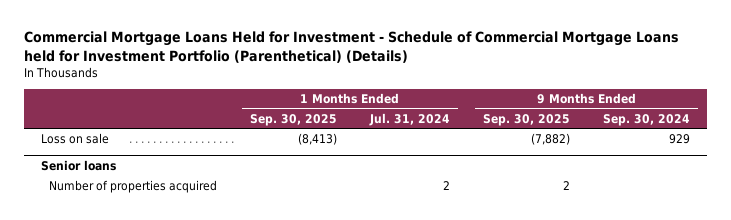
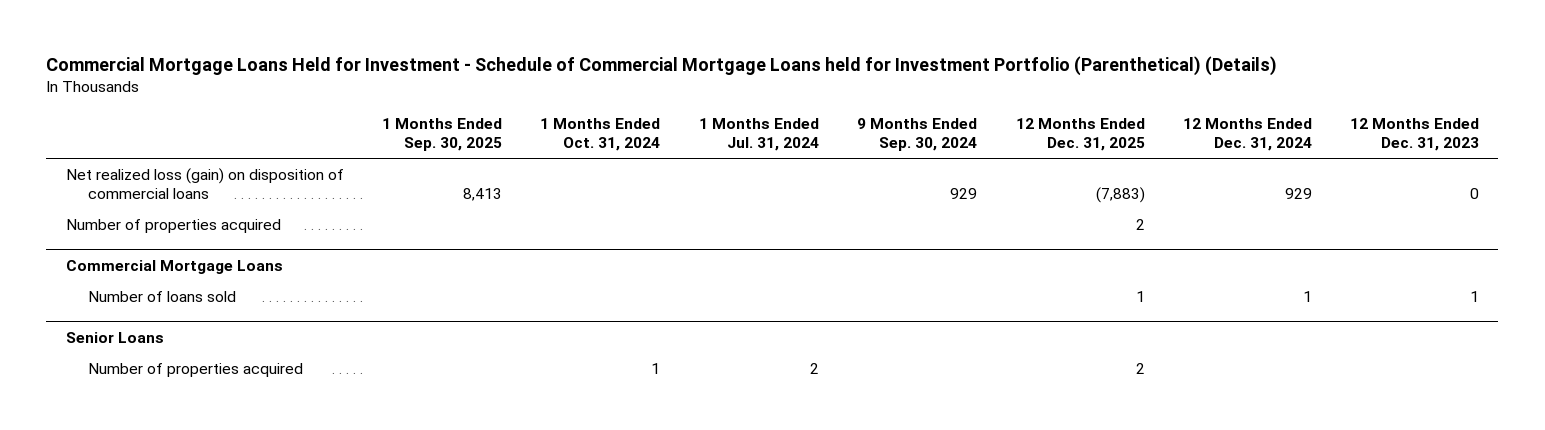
- | 1 Months Ended Sep. 30, 2025 | 1 Months Ended Jul. 31, 2024 | 9 Months Ended Sep. 30, 2025 | 9 Months Ended Sep. 30, 2024
+ | 1 Months Ended Sep. 30, 2025 | 1 Months Ended Oct. 31, 2024 | 1 Months Ended Jul. 31, 2024 | 9 Months Ended Sep. 30, 2024 | 12 Months Ended Dec. 31, 2025 | 12 Months Ended Dec. 31, 2024 | 12 Months Ended Dec. 31, 2023
- Loss on sale | (8,413) | | (7,882) | 929
- Senior loans
+ Net realized loss (gain) on disposition of commercial loans | 8,413 | | | 929 | (7,883) | 929 | 0
+ Number of properties acquired | | | | | 2 | |
+ Commercial Mortgage Loans
+ Number of loans sold | | | | | 1 | 1 | 1
+ Senior Loans

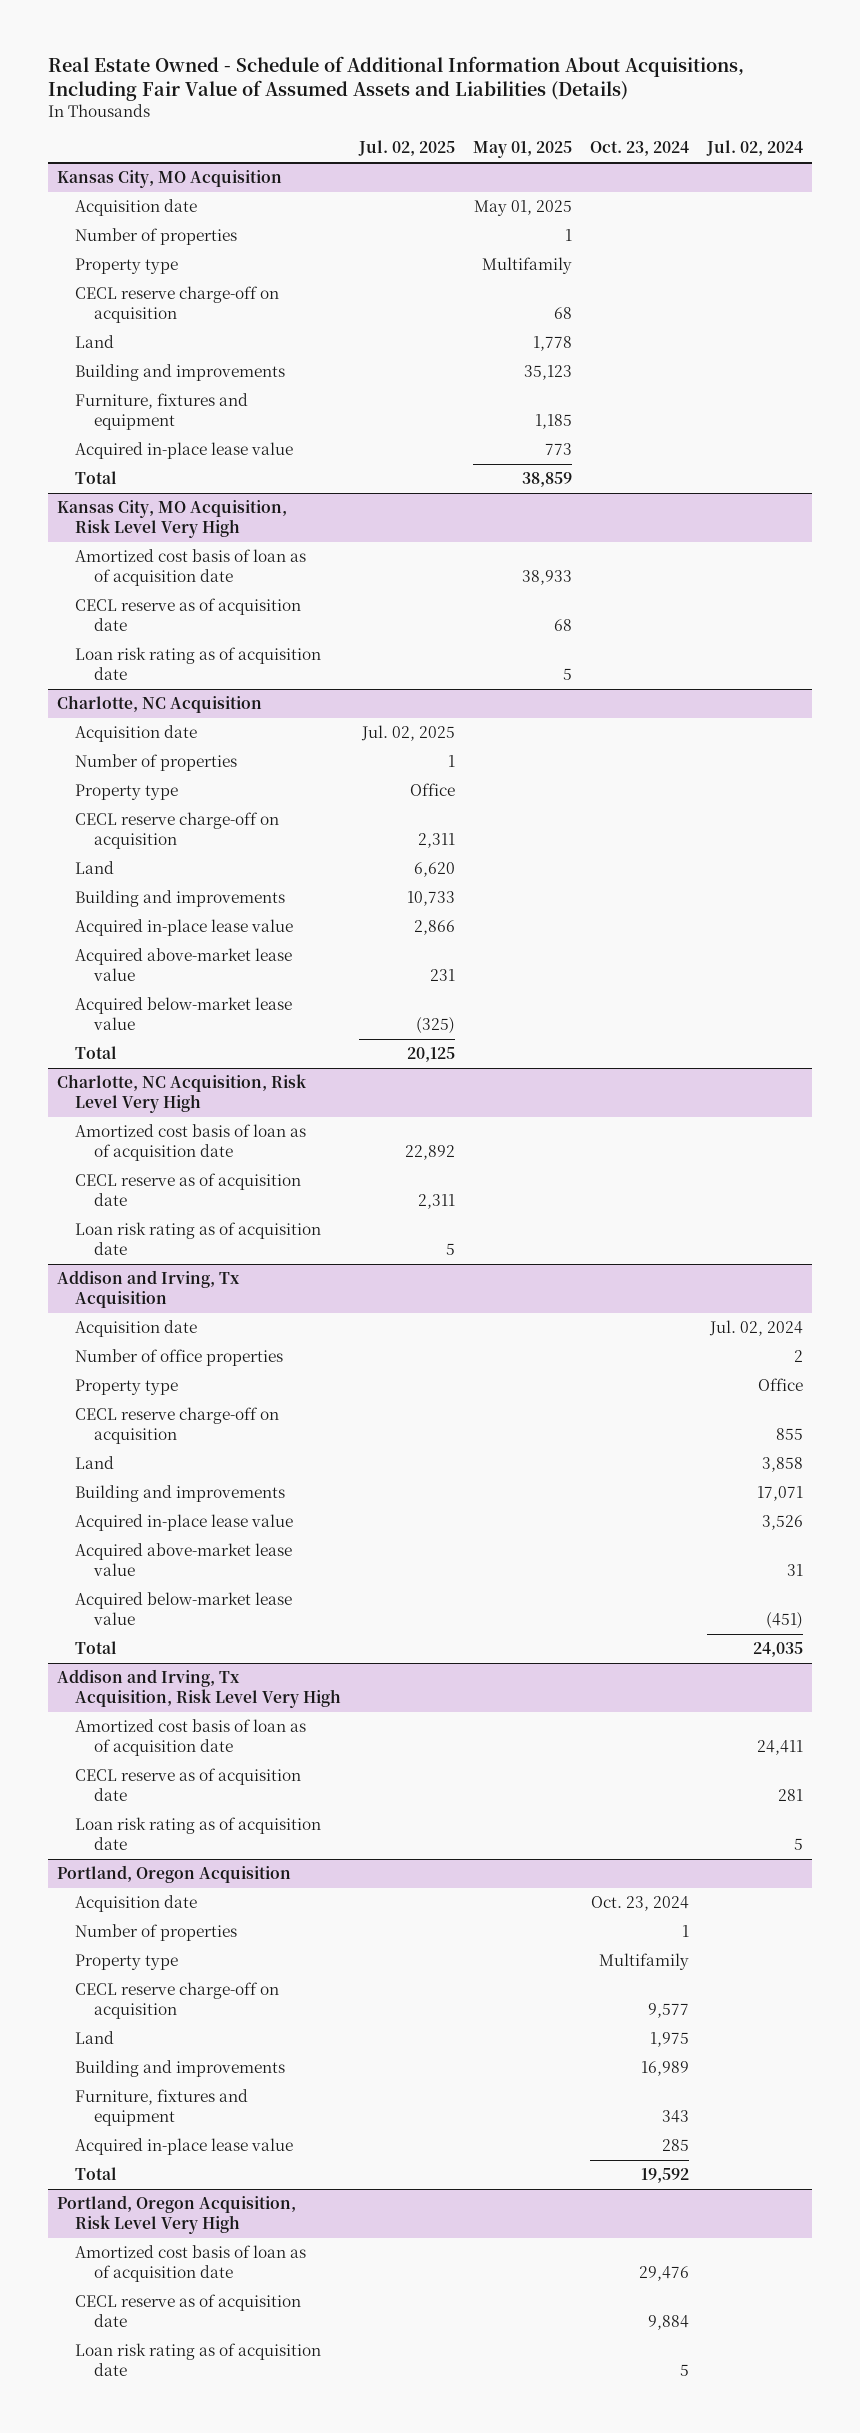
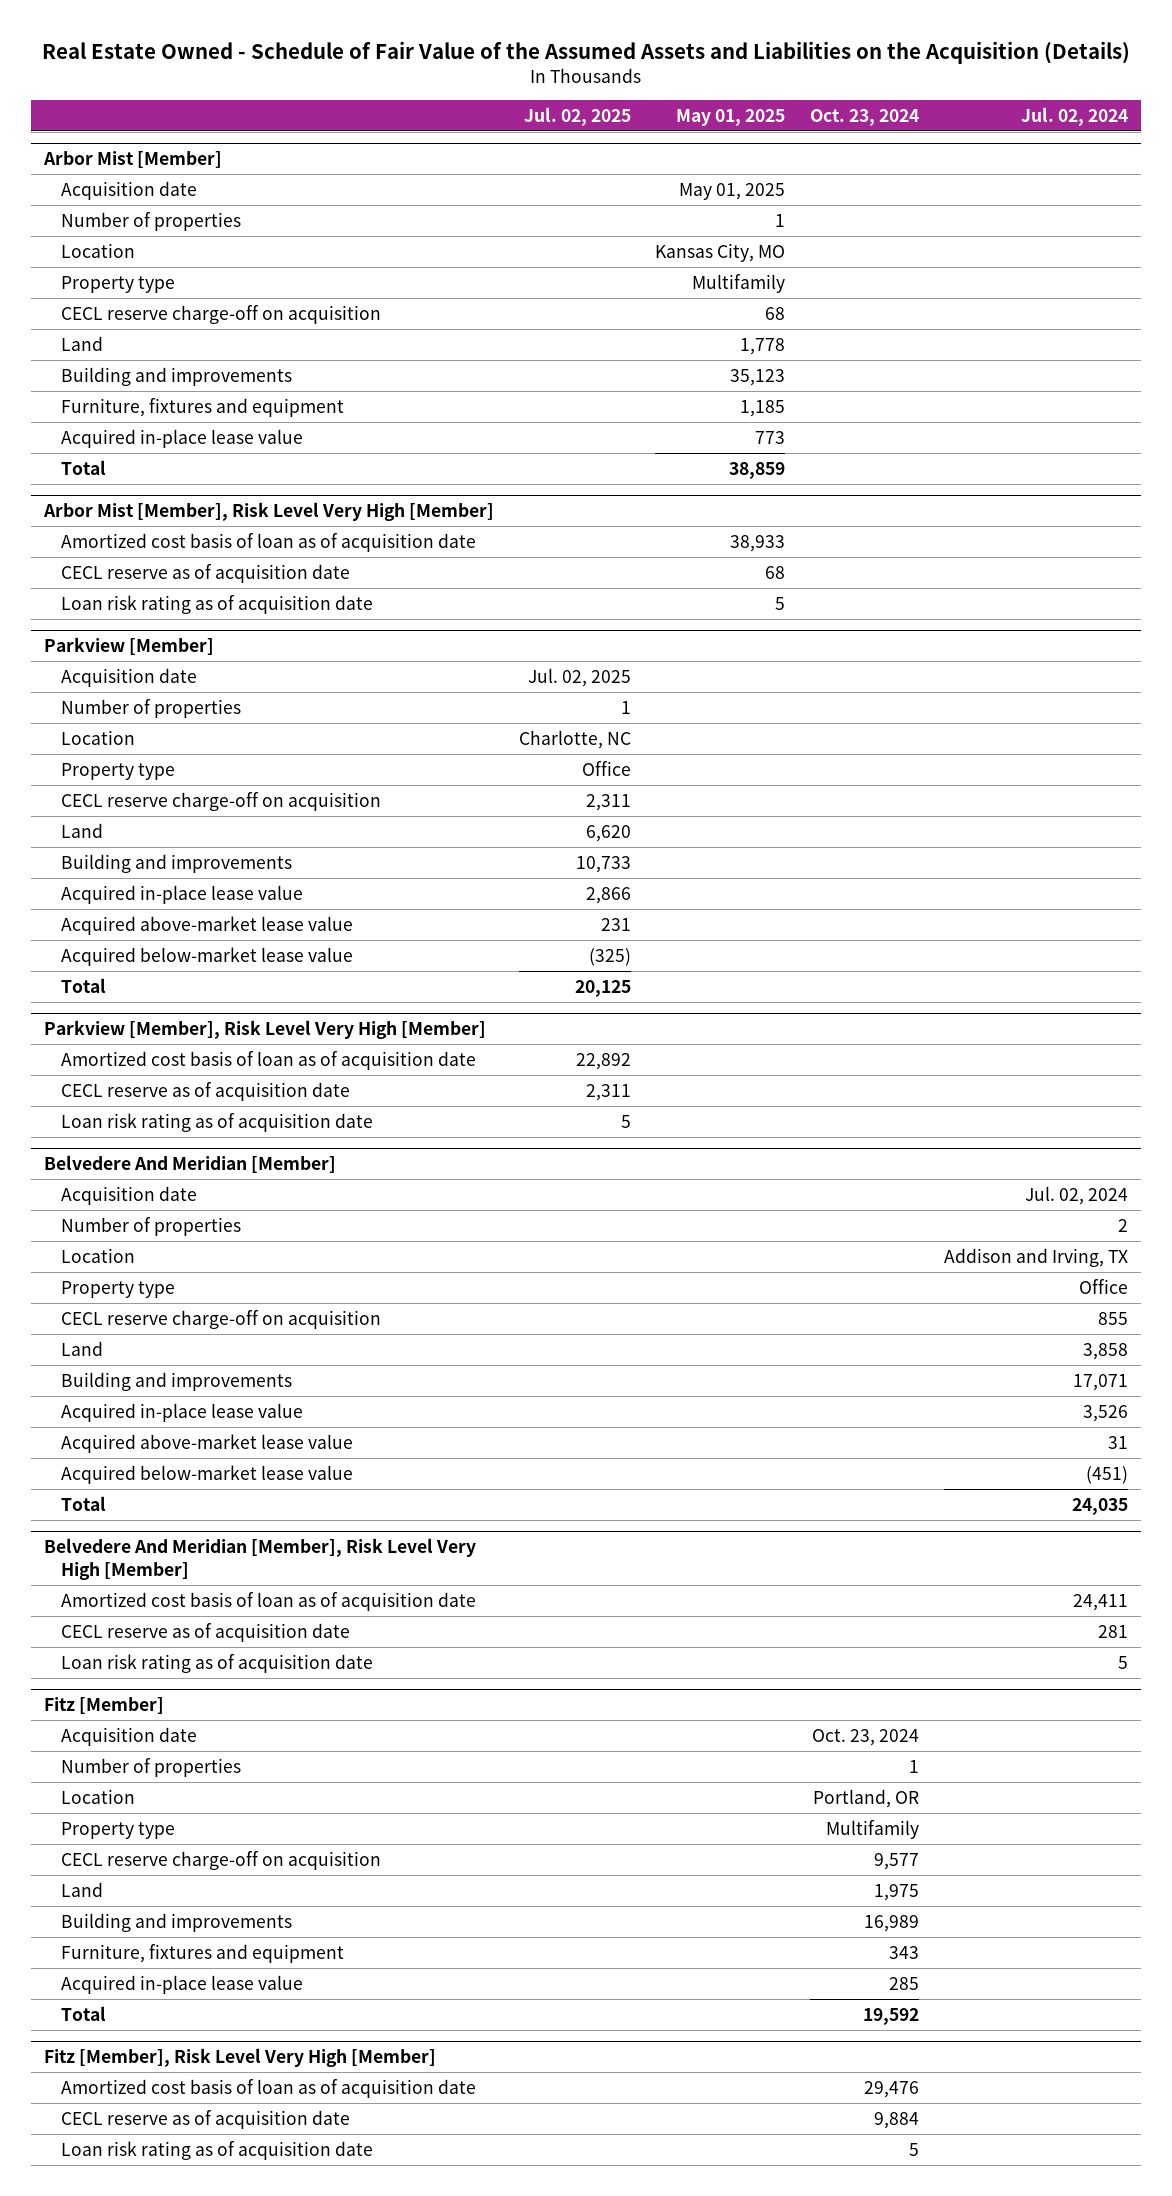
- Real Estate Owned - Schedule of Additional Information About Acquisitions, Including Fair Value of Assumed Assets and Liabilities (Details)
+ Real Estate Owned - Schedule of Fair Value of the Assumed Assets and Liabilities on the Acquisition (Details)
- Kansas City, MO Acquisition
+ Arbor Mist [Member]
+ Location | | Kansas City, MO | |
- Kansas City, MO Acquisition, Risk Level Very High
+ Arbor Mist [Member], Risk Level Very High [Member]
- Charlotte, NC Acquisition
+ Parkview [Member]
+ Location | Charlotte, NC | | |
- Charlotte, NC Acquisition, Risk Level Very High
+ Parkview [Member], Risk Level Very High [Member]
- Addison and Irving, Tx Acquisition
+ Belvedere And Meridian [Member]
- Number of office properties | | | | 2
+ Number of properties | | | | 2
+ Location | | | | Addison and Irving, TX
- Addison and Irving, Tx Acquisition, Risk Level Very High
+ Belvedere And Meridian [Member], Risk Level Very High [Member]
- Portland, Oregon Acquisition
+ Fitz [Member]
+ Location | | | Portland, OR |
- Portland, Oregon Acquisition, Risk Level Very High
+ Fitz [Member], Risk Level Very High [Member]

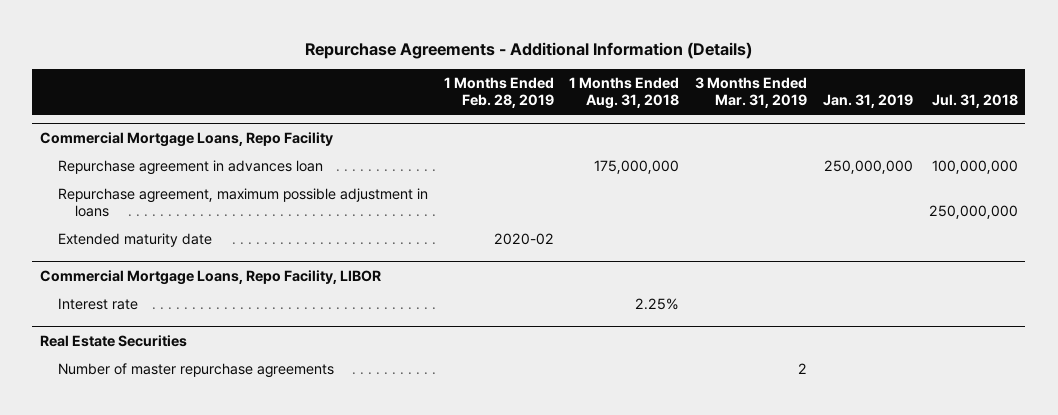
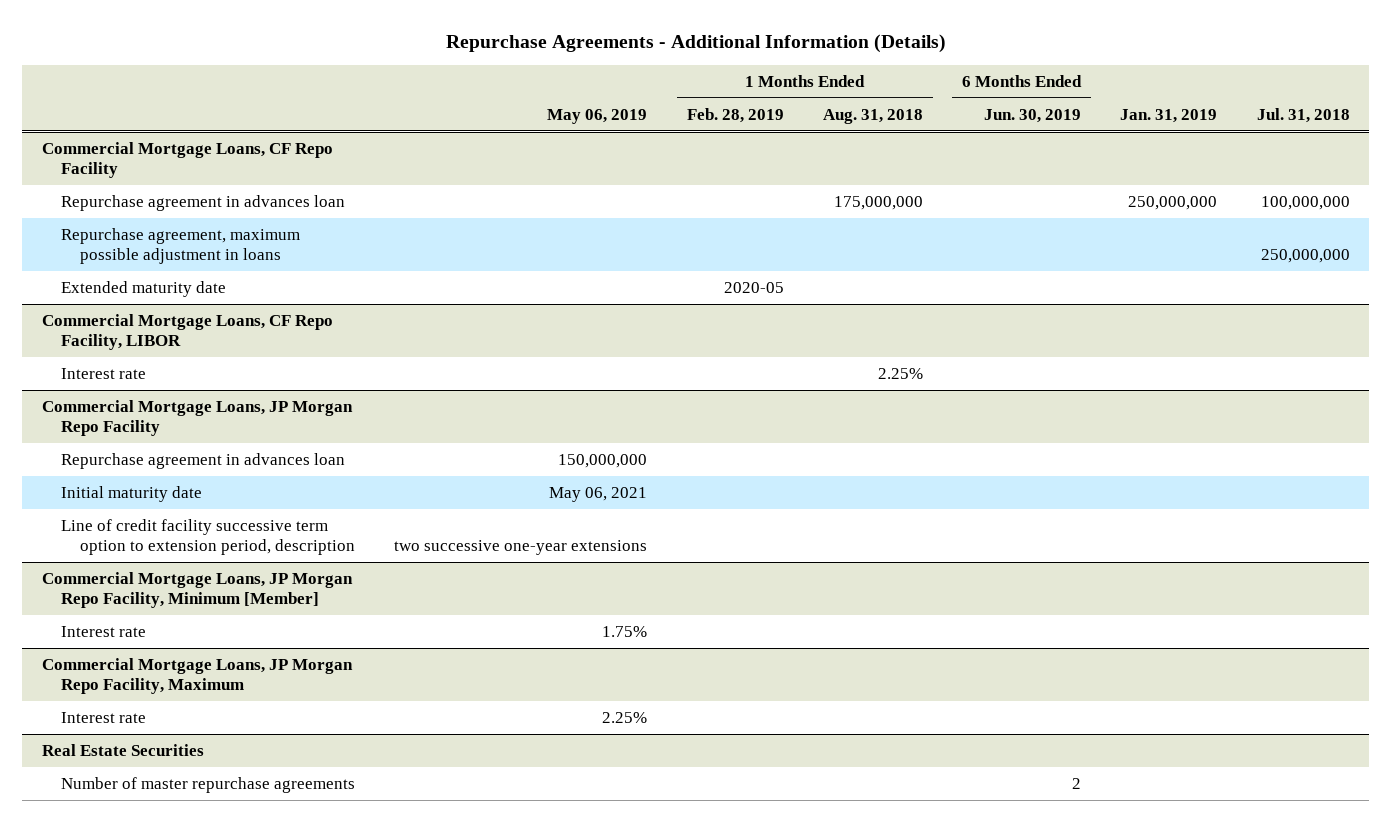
- | 1 Months Ended Feb. 28, 2019 | 1 Months Ended Aug. 31, 2018 | 3 Months Ended Mar. 31, 2019 | Jan. 31, 2019 | Jul. 31, 2018
+ | May 06, 2019 | 1 Months Ended Feb. 28, 2019 | 1 Months Ended Aug. 31, 2018 | 6 Months Ended Jun. 30, 2019 | Jan. 31, 2019 | Jul. 31, 2018
- Commercial Mortgage Loans, Repo Facility
+ Commercial Mortgage Loans, CF Repo Facility
- Extended maturity date | 2020-02 | | | |
- Commercial Mortgage Loans, Repo Facility, LIBOR
+ Extended maturity date | | 2020-05 | | | |
+ Commercial Mortgage Loans, CF Repo Facility, LIBOR
+ Commercial Mortgage Loans, JP Morgan Repo Facility
+ Repurchase agreement in advances loan | 150,000,000 | | | | |
+ Initial maturity date | May 06, 2021 | | | | |
+ Line of credit facility successive term option to extension period, description | two successive one-year extensions | | | | |
+ Commercial Mortgage Loans, JP Morgan Repo Facility, Minimum [Member]
+ Interest rate | 1.75% | | | | |
+ Commercial Mortgage Loans, JP Morgan Repo Facility, Maximum
+ Interest rate | 2.25% | | | | |

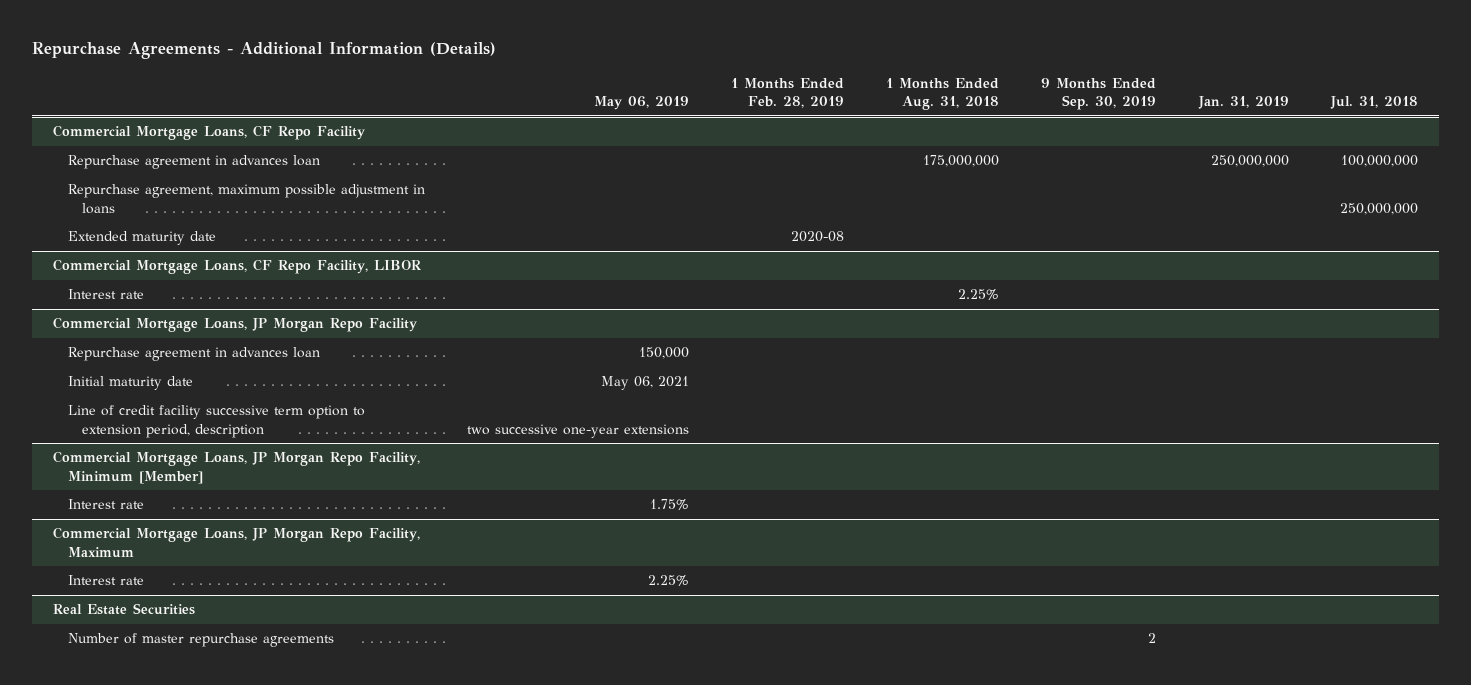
- | May 06, 2019 | 1 Months Ended Feb. 28, 2019 | 1 Months Ended Aug. 31, 2018 | 6 Months Ended Jun. 30, 2019 | Jan. 31, 2019 | Jul. 31, 2018
+ | May 06, 2019 | 1 Months Ended Feb. 28, 2019 | 1 Months Ended Aug. 31, 2018 | 9 Months Ended Sep. 30, 2019 | Jan. 31, 2019 | Jul. 31, 2018
@ Commercial Mortgage Loans, CF Repo Facility
- Extended maturity date | | 2020-05 | | | |
+ Extended maturity date | | 2020-08 | | | |
@ Commercial Mortgage Loans, JP Morgan Repo Facility
- Repurchase agreement in advances loan | 150,000,000 | | | | |
+ Repurchase agreement in advances loan | 150,000 | | | | |

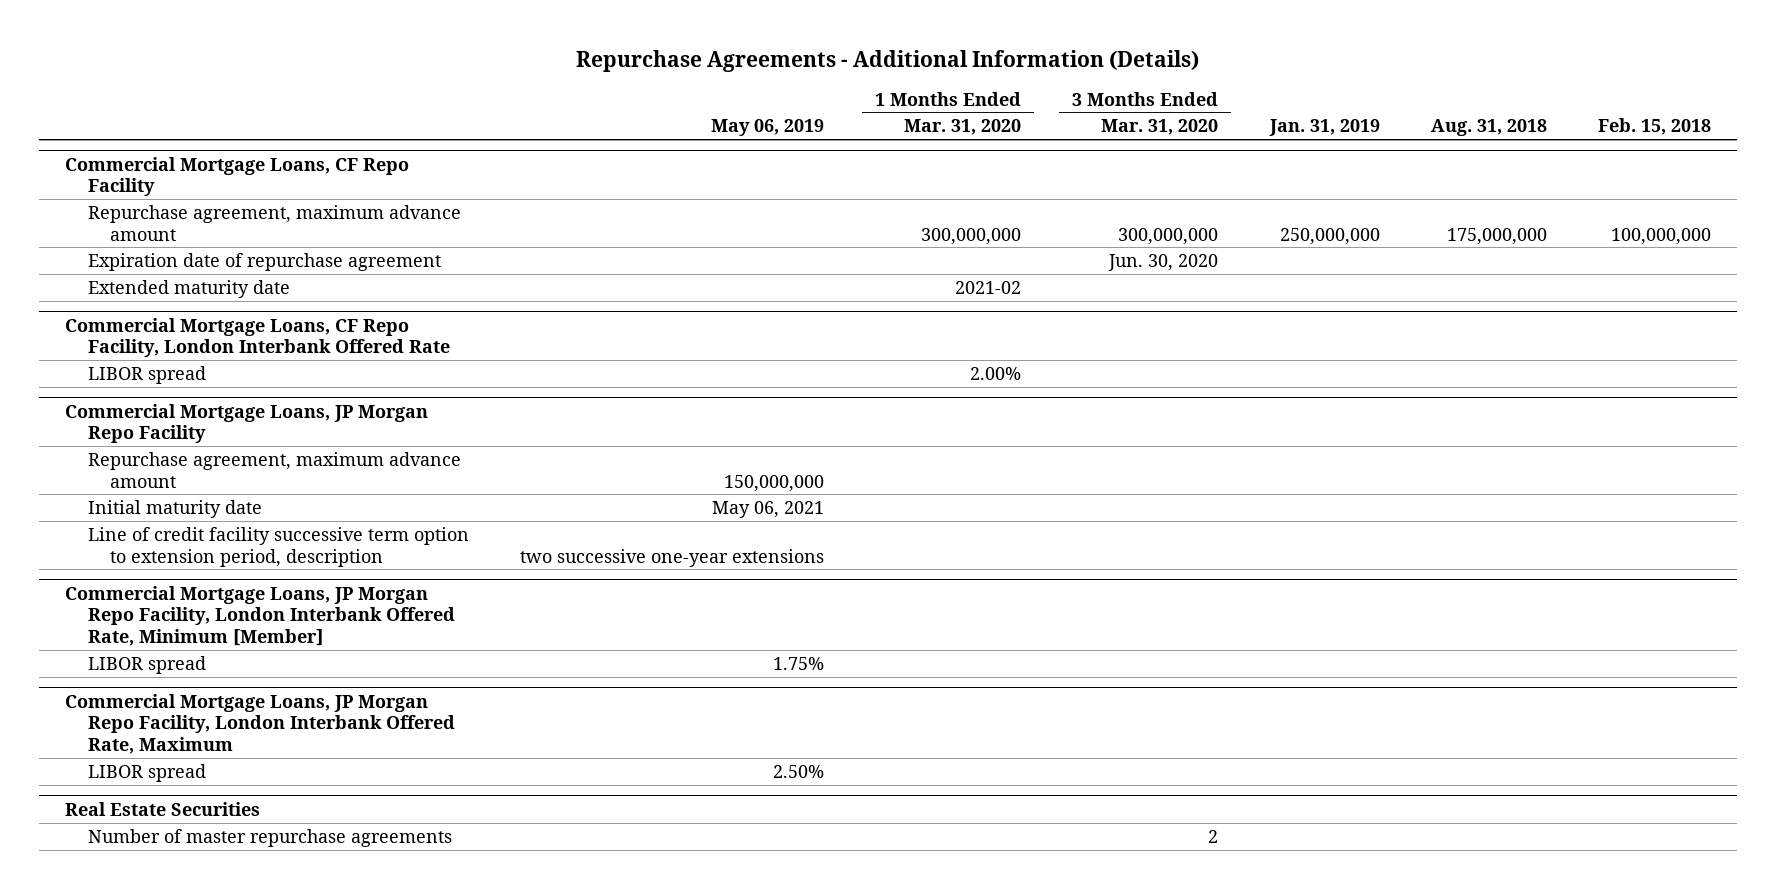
- | May 06, 2019 | 1 Months Ended Feb. 28, 2019 | 1 Months Ended Aug. 31, 2018 | 9 Months Ended Sep. 30, 2019 | Jan. 31, 2019 | Jul. 31, 2018
+ | May 06, 2019 | 1 Months Ended Mar. 31, 2020 | 3 Months Ended Mar. 31, 2020 | Jan. 31, 2019 | Aug. 31, 2018 | Feb. 15, 2018
@ Commercial Mortgage Loans, CF Repo Facility
- Repurchase agreement in advances loan | | | 175,000,000 | | 250,000,000 | 100,000,000
- Repurchase agreement, maximum possible adjustment in loans | | | | | | 250,000,000
+ Repurchase agreement, maximum advance amount | | 300,000,000 | 300,000,000 | 250,000,000 | 175,000,000 | 100,000,000
+ Expiration date of repurchase agreement | | | Jun. 30, 2020 | | |
- Commercial Mortgage Loans, CF Repo Facility, LIBOR
- Interest rate | | | 2.25% | | |
+ Commercial Mortgage Loans, CF Repo Facility, London Interbank Offered Rate
+ LIBOR spread | | 2.00% | | | |
@ Commercial Mortgage Loans, JP Morgan Repo Facility
- Repurchase agreement in advances loan | 150,000 | | | | |
+ Repurchase agreement, maximum advance amount | 150,000,000 | | | | |
- Commercial Mortgage Loans, JP Morgan Repo Facility, Minimum [Member]
- Interest rate | 1.75% | | | | |
- Commercial Mortgage Loans, JP Morgan Repo Facility, Maximum
- Interest rate | 2.25% | | | | |
+ Commercial Mortgage Loans, JP Morgan Repo Facility, London Interbank Offered Rate, Minimum [Member]
+ LIBOR spread | 1.75% | | | | |
+ Commercial Mortgage Loans, JP Morgan Repo Facility, London Interbank Offered Rate, Maximum
+ LIBOR spread | 2.50% | | | | |

